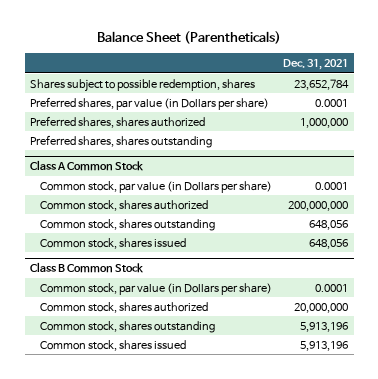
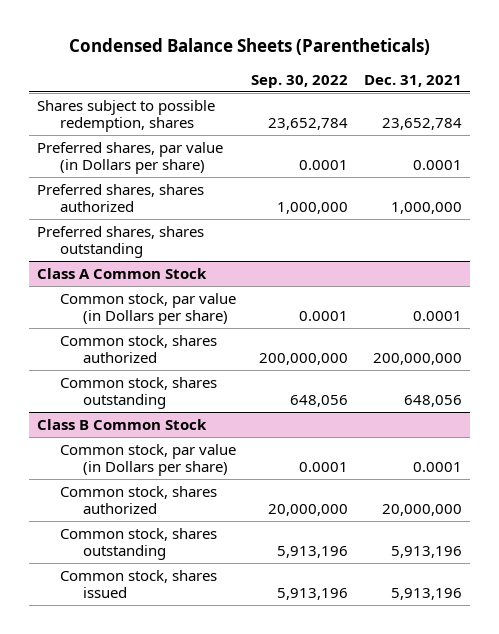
- Balance Sheet (Parentheticals)
+ Condensed Balance Sheets (Parentheticals)
- | Dec. 31, 2021
+ | Sep. 30, 2022 | Dec. 31, 2021
@ Class A Common Stock
- Common stock, shares issued | 648,056

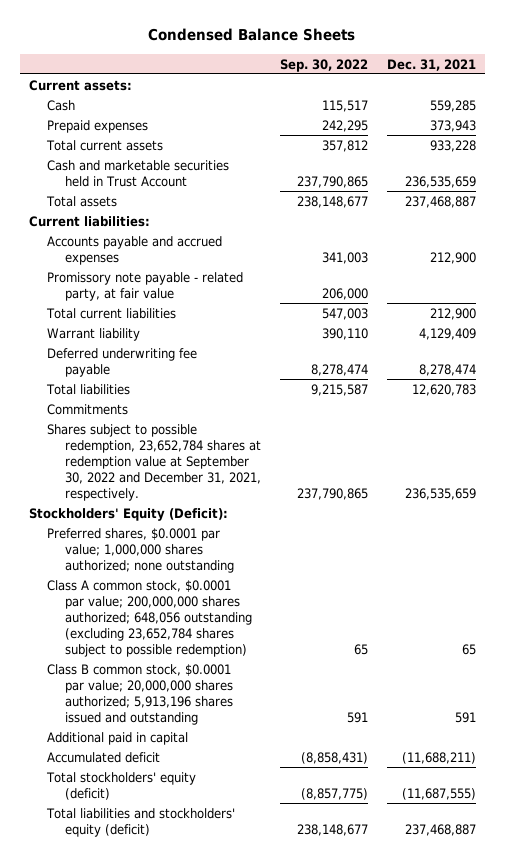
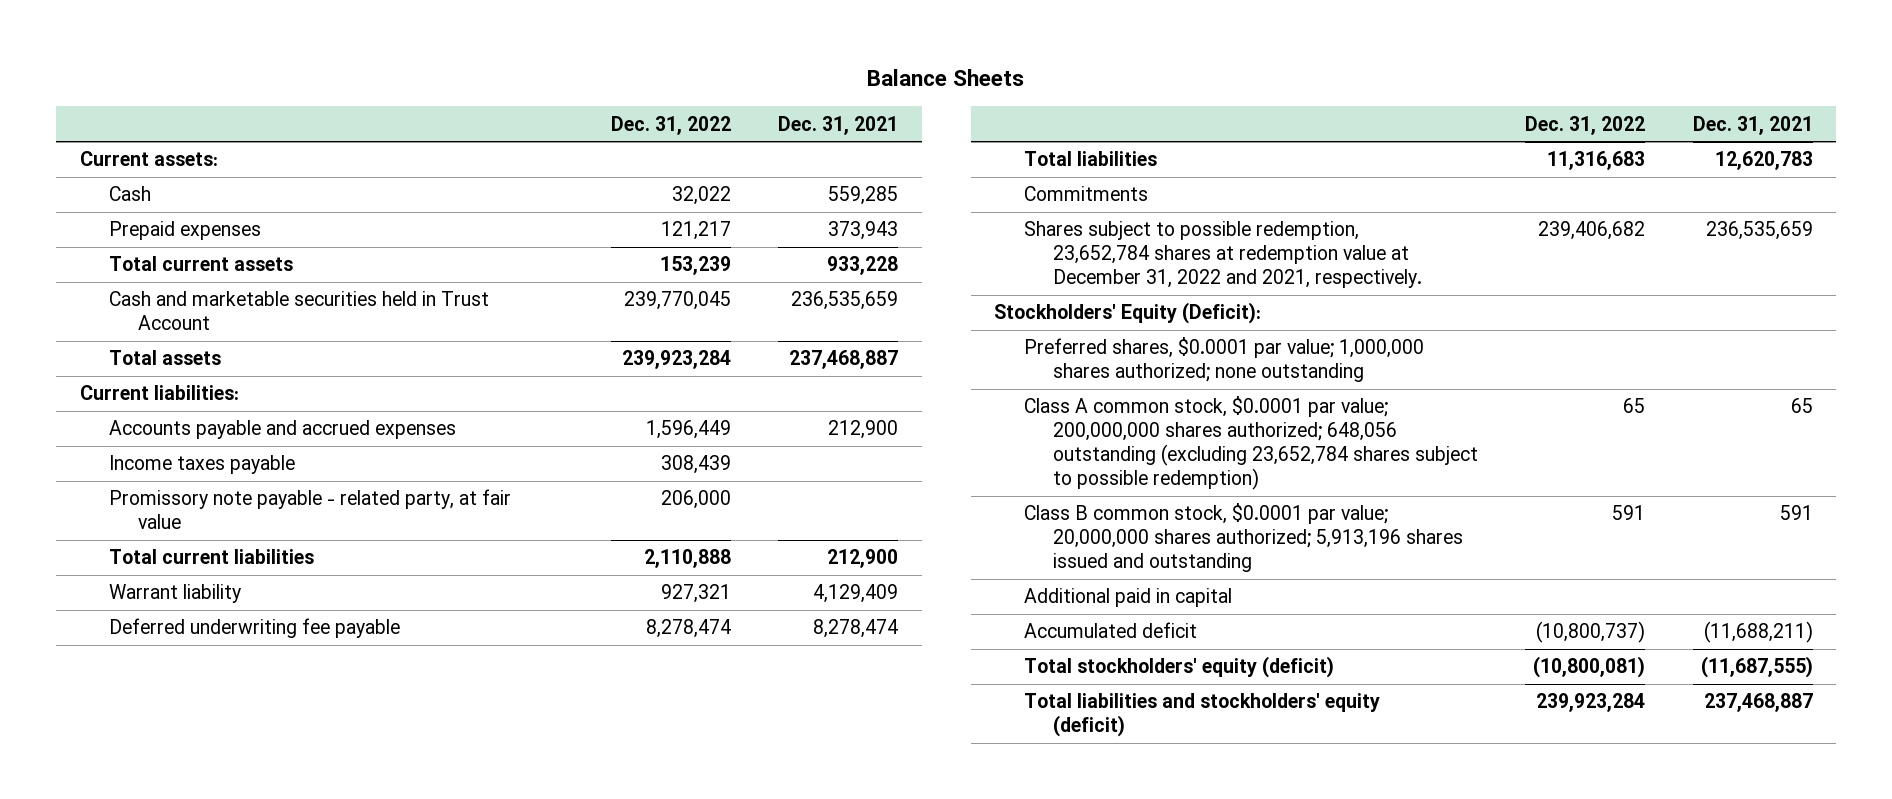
- Condensed Balance Sheets
+ Balance Sheets
- | Sep. 30, 2022 | Dec. 31, 2021
+ | Dec. 31, 2022 | Dec. 31, 2021
+ Income taxes payable | 308,439 |
- Shares subject to possible redemption, 23,652,784 shares at redemption value at September 30, 2022 and December 31, 2021, respectively. | 237,790,865 | 236,535,659
+ Shares subject to possible redemption, 23,652,784 shares at redemption value at December 31, 2022 and 2021, respectively. | 239,406,682 | 236,535,659

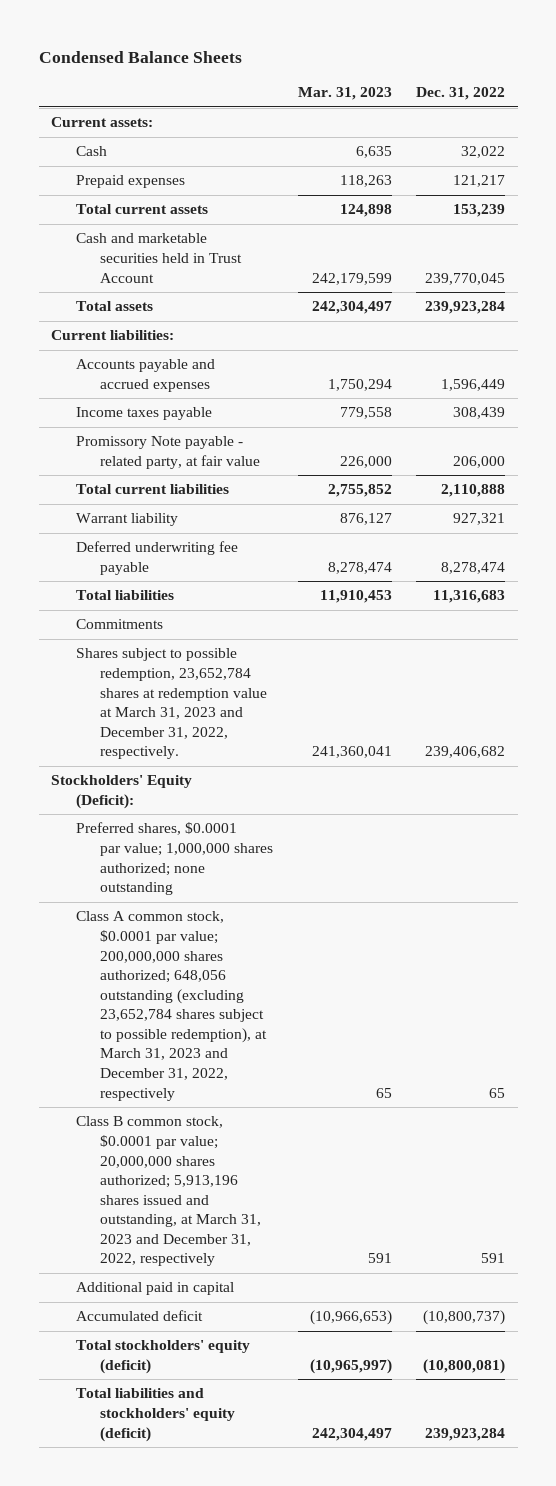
- Balance Sheets
+ Condensed Balance Sheets
- | Dec. 31, 2022 | Dec. 31, 2021
+ | Mar. 31, 2023 | Dec. 31, 2022
- Promissory note payable - related party, at fair value | 206,000 |
+ Promissory Note payable - related party, at fair value | 226,000 | 206,000
- Shares subject to possible redemption, 23,652,784 shares at redemption value at December 31, 2022 and 2021, respectively. | 239,406,682 | 236,535,659
+ Shares subject to possible redemption, 23,652,784 shares at redemption value at March 31, 2023 and December 31, 2022, respectively. | 241,360,041 | 239,406,682
- Class A common stock, $0.0001 par value; 200,000,000 shares authorized; 648,056 outstanding (excluding 23,652,784 shares subject to possible redemption) | 65 | 65
- Class B common stock, $0.0001 par value; 20,000,000 shares authorized; 5,913,196 shares issued and outstanding | 591 | 591
+ Class A common stock, $0.0001 par value; 200,000,000 shares authorized; 648,056 outstanding (excluding 23,652,784 shares subject to possible redemption), at March 31, 2023 and December 31, 2022, respectively | 65 | 65
+ Class B common stock, $0.0001 par value; 20,000,000 shares authorized; 5,913,196 shares issued and outstanding, at March 31, 2023 and December 31, 2022, respectively | 591 | 591

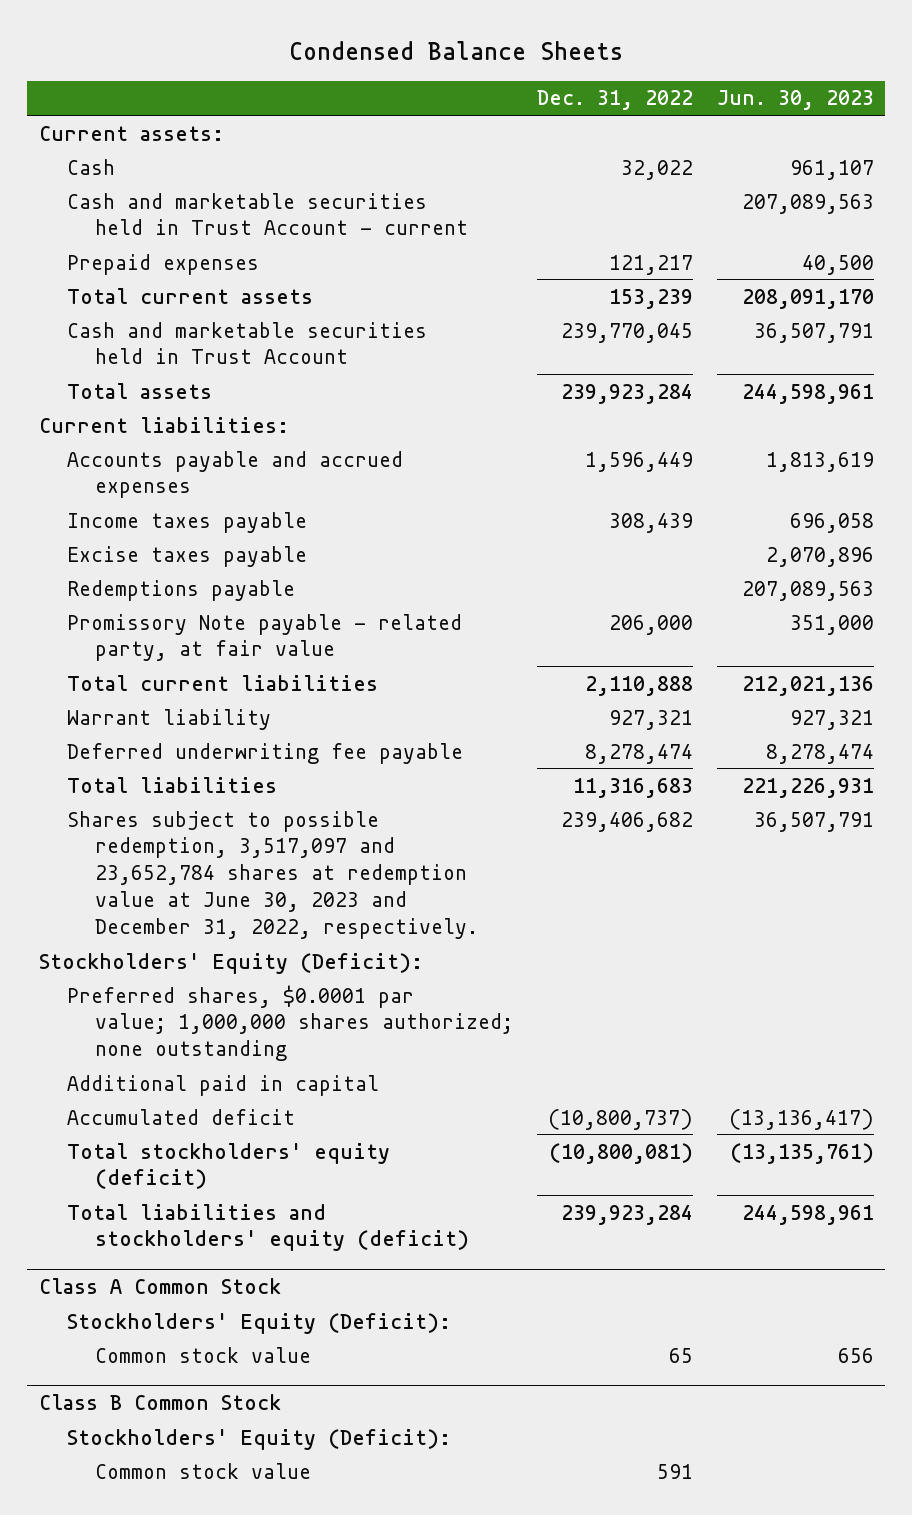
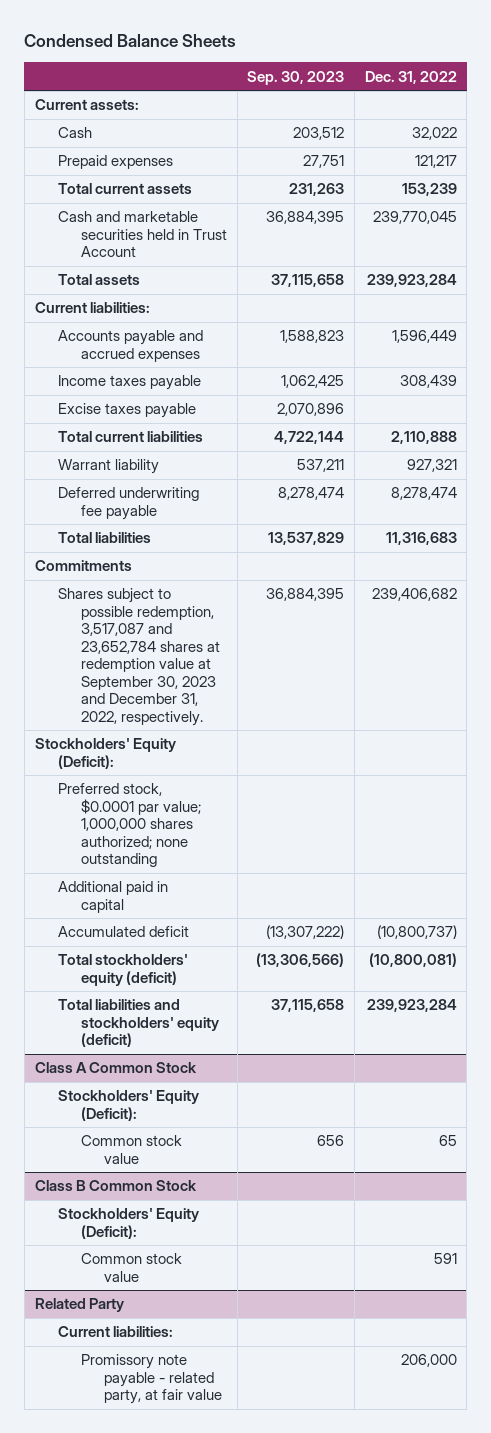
- | Dec. 31, 2022 | Jun. 30, 2023
+ | Sep. 30, 2023 | Dec. 31, 2022
- Cash and marketable securities held in Trust Account - current | | 207,089,563
- Redemptions payable | | 207,089,563
- Promissory Note payable - related party, at fair value | 206,000 | 351,000
- Shares subject to possible redemption, 3,517,097 and 23,652,784 shares at redemption value at June 30, 2023 and December 31, 2022, respectively. | 239,406,682 | 36,507,791
+ Commitments
+ Shares subject to possible redemption, 3,517,087 and 23,652,784 shares at redemption value at September 30, 2023 and December 31, 2022, respectively. | 36,884,395 | 239,406,682
- Preferred shares, $0.0001 par value; 1,000,000 shares authorized; none outstanding
+ Preferred stock, $0.0001 par value; 1,000,000 shares authorized; none outstanding
+ Related Party
+ Current liabilities:
+ Promissory note payable - related party, at fair value | | 206,000

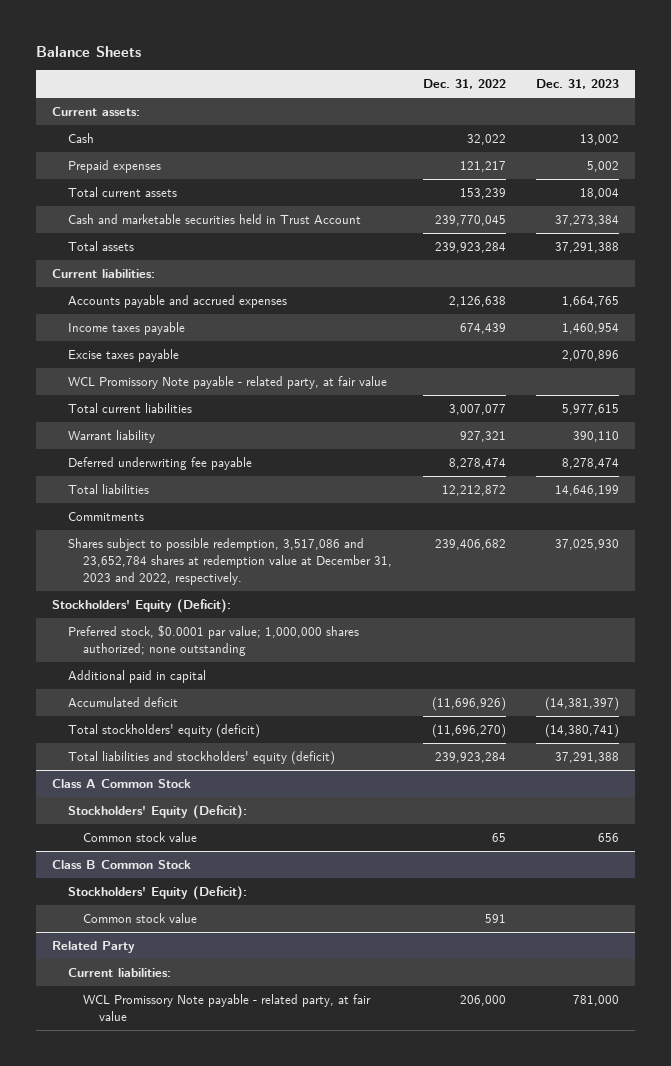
- Condensed Balance Sheets
+ Balance Sheets
- | Sep. 30, 2023 | Dec. 31, 2022
+ | Dec. 31, 2022 | Dec. 31, 2023
- Accounts payable and accrued expenses | 1,588,823 | 1,596,449
- Income taxes payable | 1,062,425 | 308,439
+ Accounts payable and accrued expenses | 2,126,638 | 1,664,765
+ Income taxes payable | 674,439 | 1,460,954
- Total current liabilities | 4,722,144 | 2,110,888
+ WCL Promissory Note payable - related party, at fair value
+ Total current liabilities | 3,007,077 | 5,977,615
- Total liabilities | 13,537,829 | 11,316,683
+ Total liabilities | 12,212,872 | 14,646,199
- Shares subject to possible redemption, 3,517,087 and 23,652,784 shares at redemption value at September 30, 2023 and December 31, 2022, respectively. | 36,884,395 | 239,406,682
+ Shares subject to possible redemption, 3,517,086 and 23,652,784 shares at redemption value at December 31, 2023 and 2022, respectively. | 239,406,682 | 37,025,930
- Accumulated deficit | (13,307,222) | (10,800,737)
- Total stockholders' equity (deficit) | (13,306,566) | (10,800,081)
+ Accumulated deficit | (11,696,926) | (14,381,397)
+ Total stockholders' equity (deficit) | (11,696,270) | (14,380,741)
@ Related Party
- Promissory note payable - related party, at fair value | | 206,000
+ WCL Promissory Note payable - related party, at fair value | 206,000 | 781,000

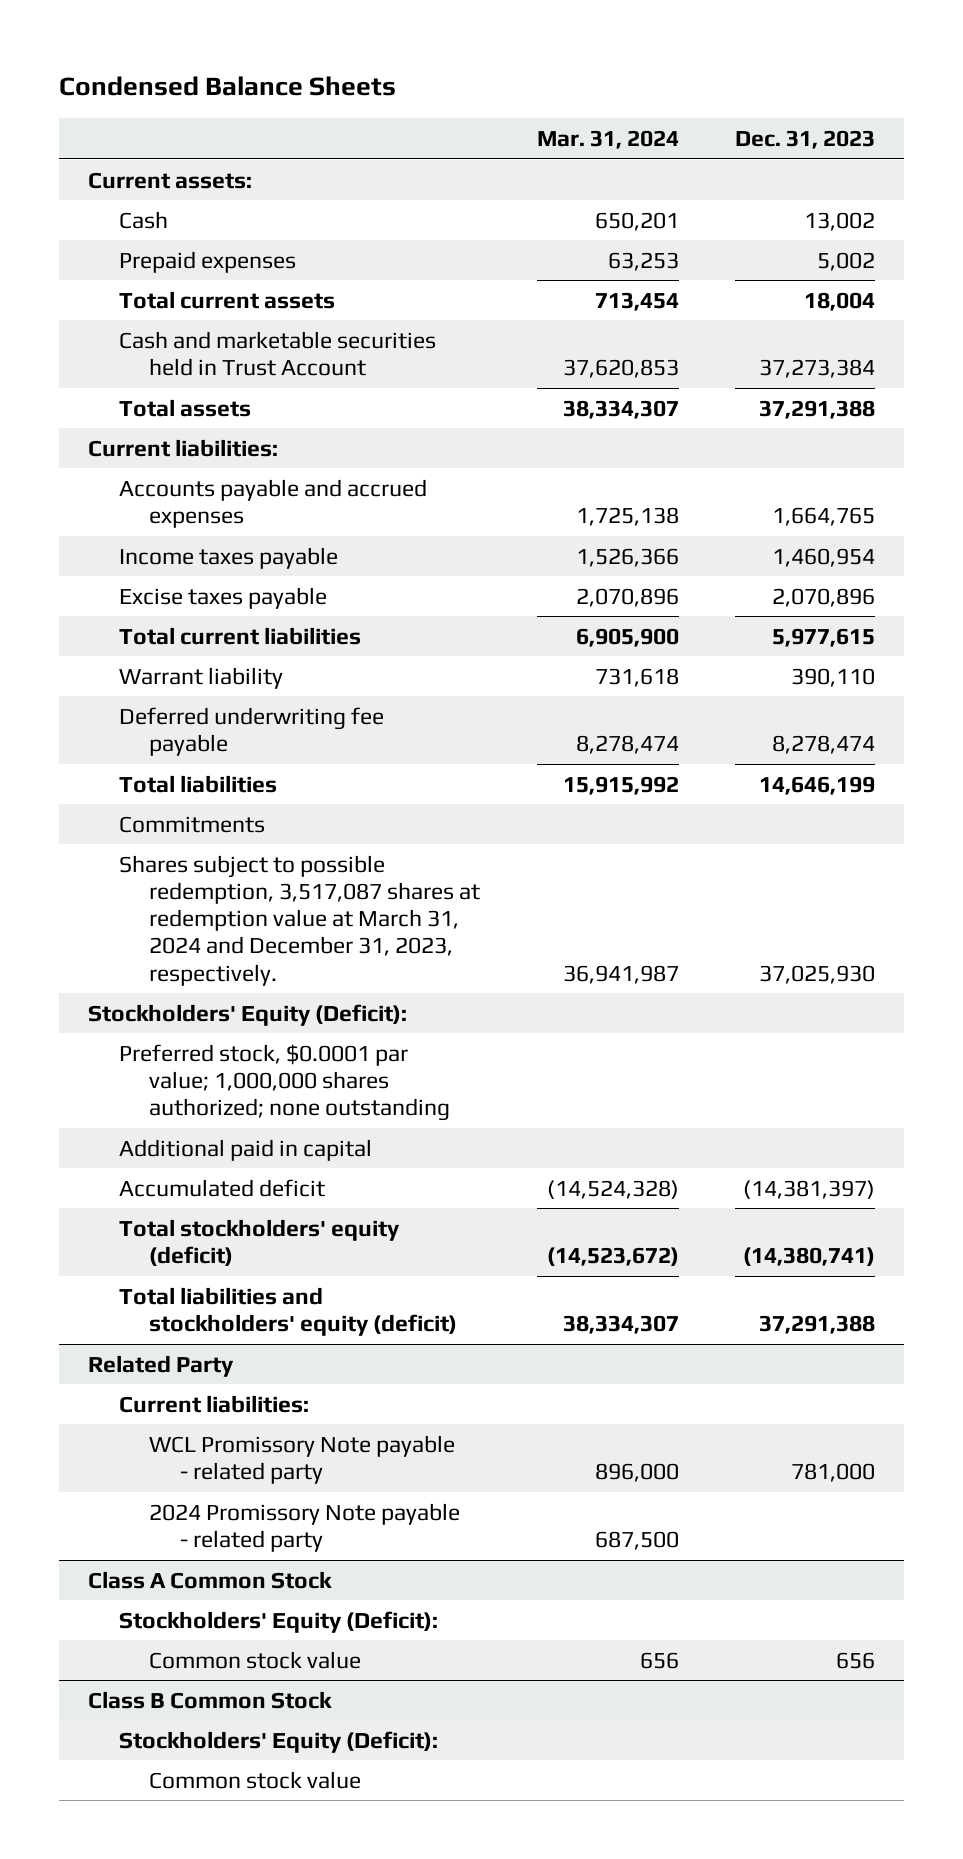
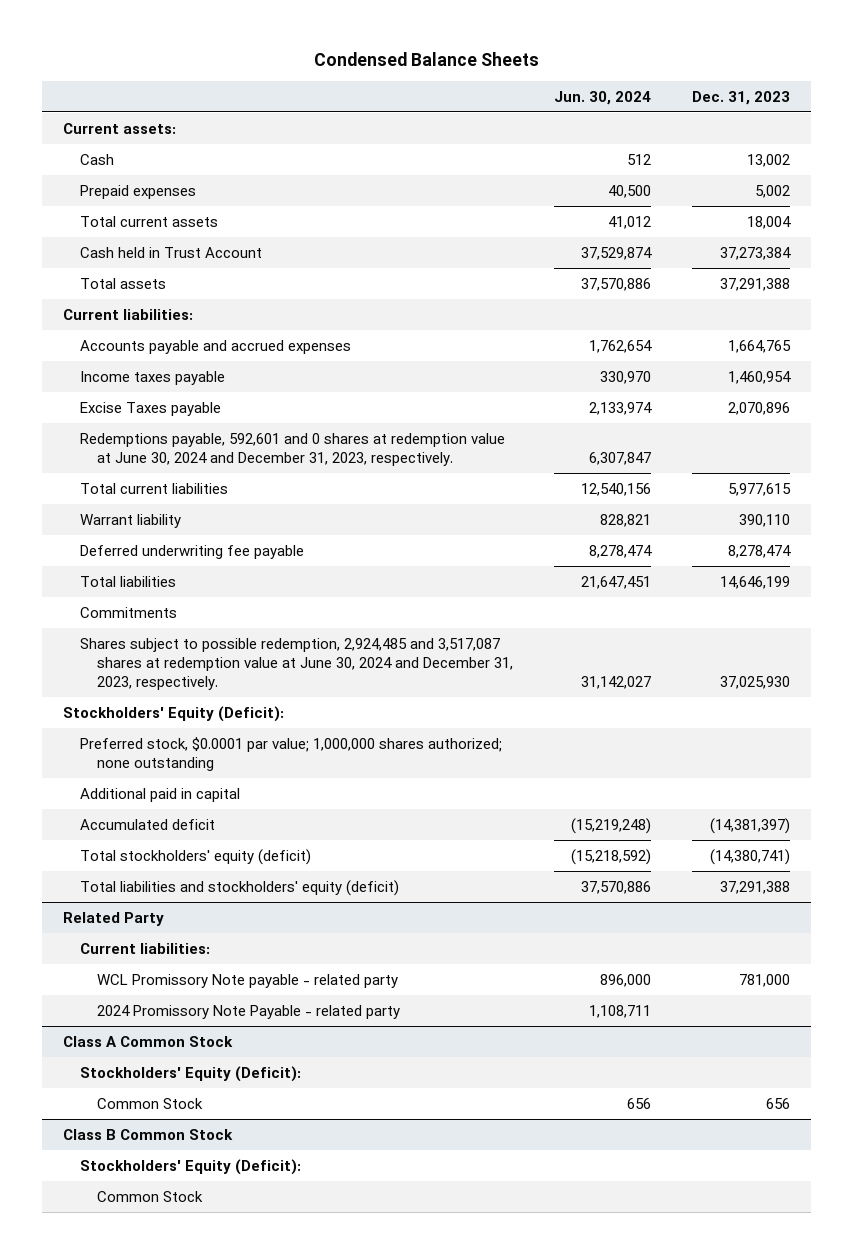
- | Mar. 31, 2024 | Dec. 31, 2023
+ | Jun. 30, 2024 | Dec. 31, 2023
- Cash and marketable securities held in Trust Account | 37,620,853 | 37,273,384
+ Cash held in Trust Account | 37,529,874 | 37,273,384
- Excise taxes payable | 2,070,896 | 2,070,896
+ Excise Taxes payable | 2,133,974 | 2,070,896
+ Redemptions payable, 592,601 and 0 shares at redemption value at June 30, 2024 and December 31, 2023, respectively. | 6,307,847 |
- Shares subject to possible redemption, 3,517,087 shares at redemption value at March 31, 2024 and December 31, 2023, respectively. | 36,941,987 | 37,025,930
+ Shares subject to possible redemption, 2,924,485 and 3,517,087 shares at redemption value at June 30, 2024 and December 31, 2023, respectively. | 31,142,027 | 37,025,930
@ Related Party
- 2024 Promissory Note payable - related party | 687,500 |
+ 2024 Promissory Note Payable - related party | 1,108,711 |
@ Class A Common Stock
- Common stock value | 656 | 656
+ Common Stock | 656 | 656
@ Class B Common Stock
- Common stock value
+ Common Stock

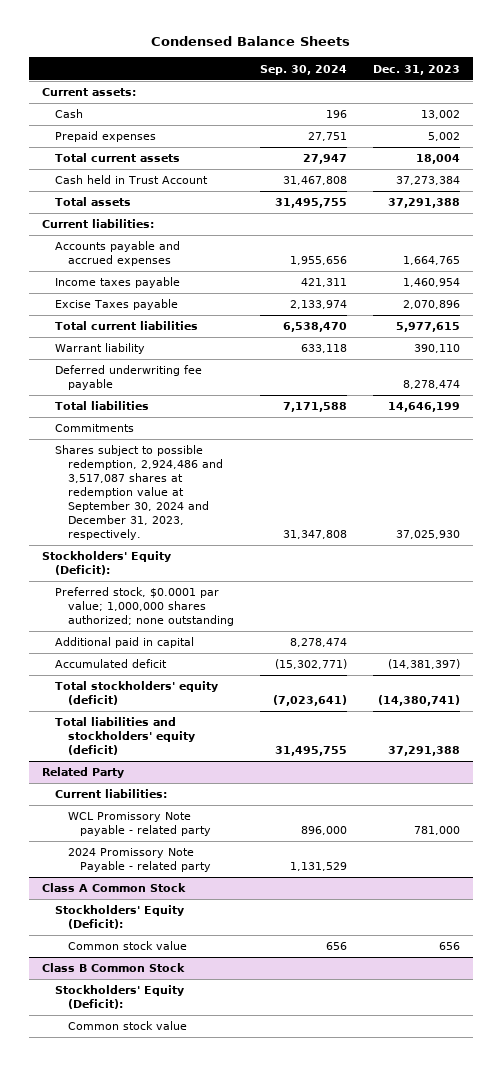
- | Jun. 30, 2024 | Dec. 31, 2023
+ | Sep. 30, 2024 | Dec. 31, 2023
- Redemptions payable, 592,601 and 0 shares at redemption value at June 30, 2024 and December 31, 2023, respectively. | 6,307,847 |
- Shares subject to possible redemption, 2,924,485 and 3,517,087 shares at redemption value at June 30, 2024 and December 31, 2023, respectively. | 31,142,027 | 37,025,930
+ Shares subject to possible redemption, 2,924,486 and 3,517,087 shares at redemption value at September 30, 2024 and December 31, 2023, respectively. | 31,347,808 | 37,025,930
@ Class A Common Stock
- Common Stock | 656 | 656
+ Common stock value | 656 | 656
@ Class B Common Stock
- Common Stock
+ Common stock value

